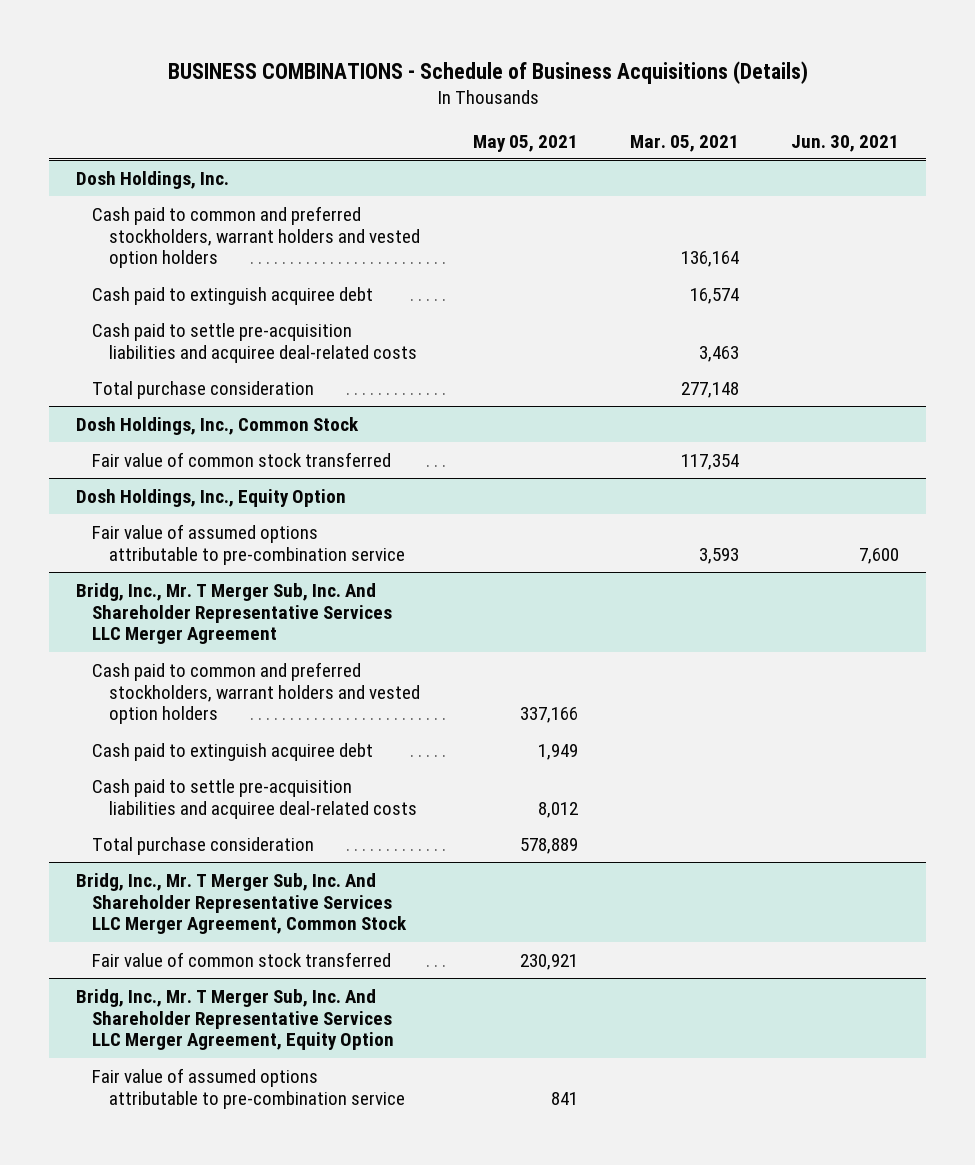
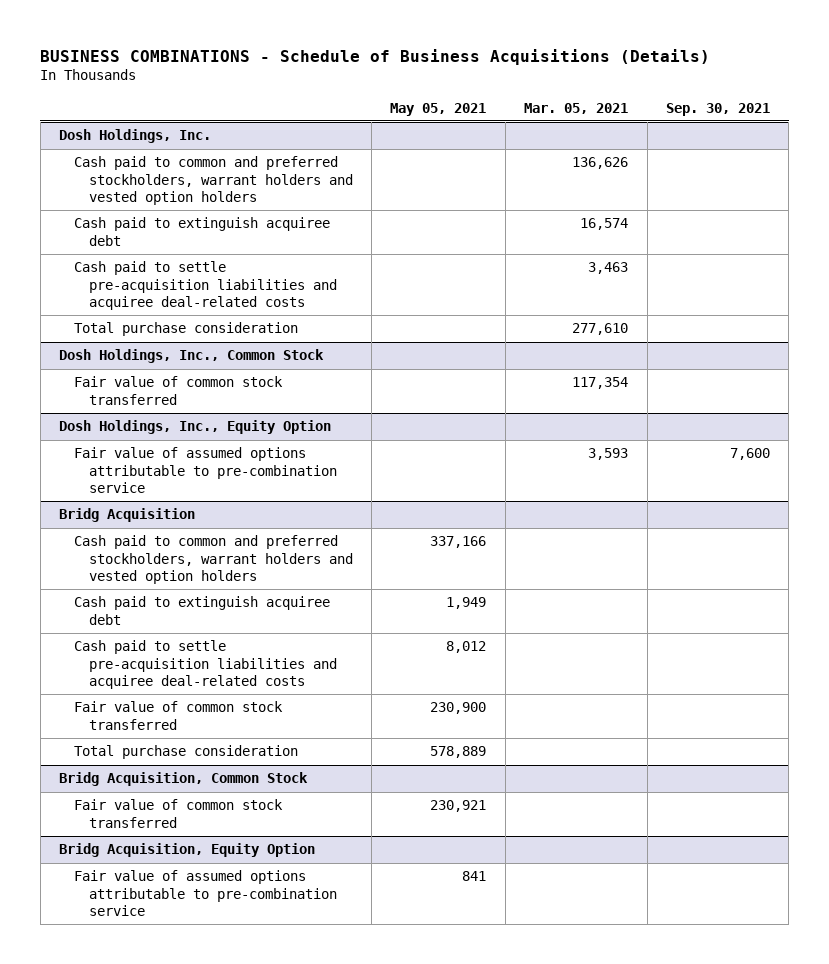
- | May 05, 2021 | Mar. 05, 2021 | Jun. 30, 2021
+ | May 05, 2021 | Mar. 05, 2021 | Sep. 30, 2021
@ Dosh Holdings, Inc.
- Cash paid to common and preferred stockholders, warrant holders and vested option holders | | 136,164 |
+ Cash paid to common and preferred stockholders, warrant holders and vested option holders | | 136,626 |
- Total purchase consideration | | 277,148 |
+ Total purchase consideration | | 277,610 |
- Bridg, Inc., Mr. T Merger Sub, Inc. And Shareholder Representative Services LLC Merger Agreement
+ Bridg Acquisition
+ Fair value of common stock transferred | 230,900 | |
- Bridg, Inc., Mr. T Merger Sub, Inc. And Shareholder Representative Services LLC Merger Agreement, Common Stock
+ Bridg Acquisition, Common Stock
- Bridg, Inc., Mr. T Merger Sub, Inc. And Shareholder Representative Services LLC Merger Agreement, Equity Option
+ Bridg Acquisition, Equity Option

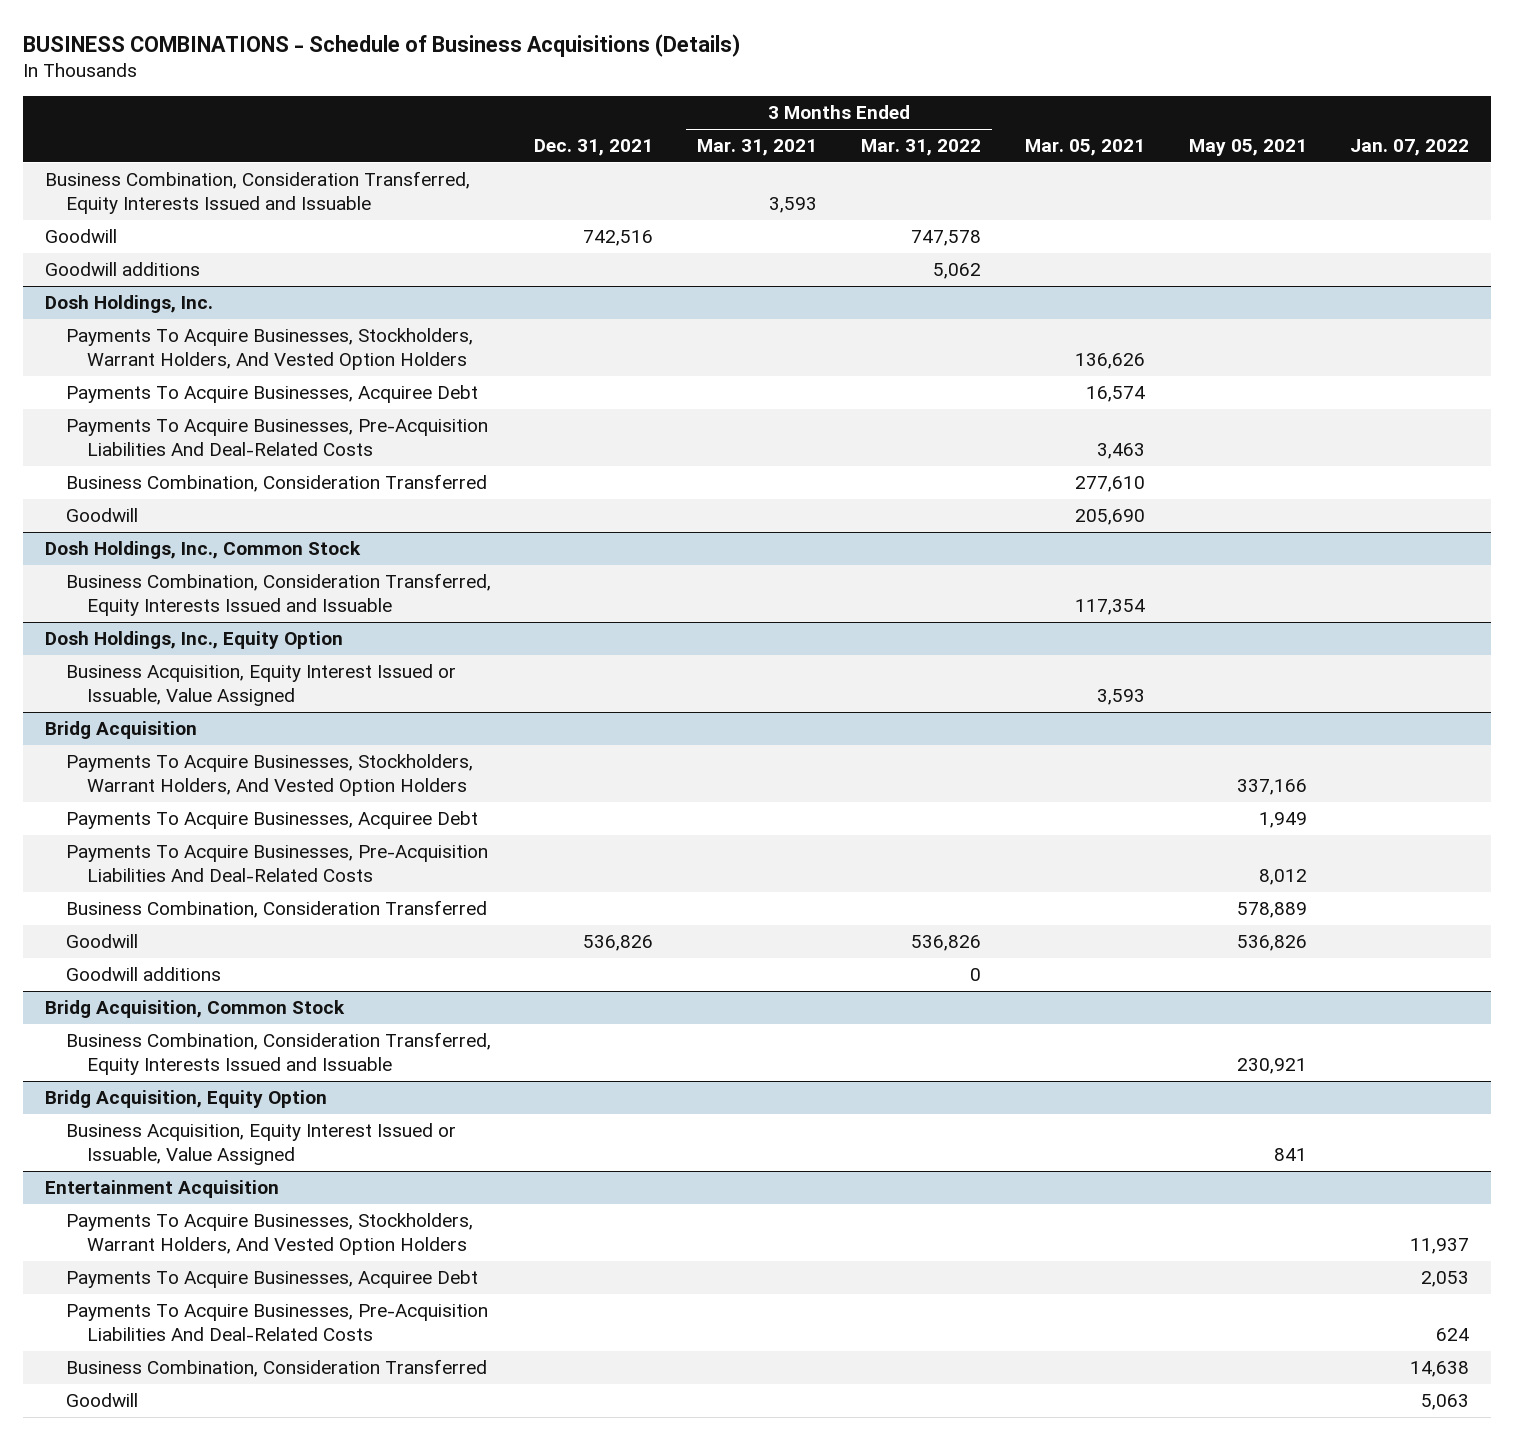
- | May 05, 2021 | Mar. 05, 2021 | Sep. 30, 2021
+ | Dec. 31, 2021 | 3 Months Ended Mar. 31, 2021 | 3 Months Ended Mar. 31, 2022 | Mar. 05, 2021 | May 05, 2021 | Jan. 07, 2022
+ Business Combination, Consideration Transferred, Equity Interests Issued and Issuable | | 3,593 | | | |
+ Goodwill | 742,516 | | 747,578 | | |
+ Goodwill additions | | | 5,062 | | |
@ Dosh Holdings, Inc.
- Cash paid to common and preferred stockholders, warrant holders and vested option holders | | 136,626 |
- Cash paid to extinguish acquiree debt | | 16,574 |
- Cash paid to settle pre-acquisition liabilities and acquiree deal-related costs | | 3,463 |
- Total purchase consideration | | 277,610 |
+ Payments To Acquire Businesses, Stockholders, Warrant Holders, And Vested Option Holders | | | | 136,626 | |
+ Payments To Acquire Businesses, Acquiree Debt | | | | 16,574 | |
+ Payments To Acquire Businesses, Pre-Acquisition Liabilities And Deal-Related Costs | | | | 3,463 | |
+ Business Combination, Consideration Transferred | | | | 277,610 | |
+ Goodwill | | | | 205,690 | |
@ Dosh Holdings, Inc., Common Stock
- Fair value of common stock transferred | | 117,354 |
+ Business Combination, Consideration Transferred, Equity Interests Issued and Issuable | | | | 117,354 | |
@ Dosh Holdings, Inc., Equity Option
- Fair value of assumed options attributable to pre-combination service | | 3,593 | 7,600
+ Business Acquisition, Equity Interest Issued or Issuable, Value Assigned | | | | 3,593 | |
@ Bridg Acquisition
- Cash paid to common and preferred stockholders, warrant holders and vested option holders | 337,166 | |
- Cash paid to extinguish acquiree debt | 1,949 | |
- Cash paid to settle pre-acquisition liabilities and acquiree deal-related costs | 8,012 | |
- Fair value of common stock transferred | 230,900 | |
- Total purchase consideration | 578,889 | |
+ Payments To Acquire Businesses, Stockholders, Warrant Holders, And Vested Option Holders | | | | | 337,166 |
+ Payments To Acquire Businesses, Acquiree Debt | | | | | 1,949 |
+ Payments To Acquire Businesses, Pre-Acquisition Liabilities And Deal-Related Costs | | | | | 8,012 |
+ Business Combination, Consideration Transferred | | | | | 578,889 |
+ Goodwill | 536,826 | | 536,826 | | 536,826 |
+ Goodwill additions | | | 0 | | |
@ Bridg Acquisition, Common Stock
- Fair value of common stock transferred | 230,921 | |
+ Business Combination, Consideration Transferred, Equity Interests Issued and Issuable | | | | | 230,921 |
@ Bridg Acquisition, Equity Option
- Fair value of assumed options attributable to pre-combination service | 841 | |
+ Business Acquisition, Equity Interest Issued or Issuable, Value Assigned | | | | | 841 |
+ Entertainment Acquisition
+ Payments To Acquire Businesses, Stockholders, Warrant Holders, And Vested Option Holders | | | | | | 11,937
+ Payments To Acquire Businesses, Acquiree Debt | | | | | | 2,053
+ Payments To Acquire Businesses, Pre-Acquisition Liabilities And Deal-Related Costs | | | | | | 624
+ Business Combination, Consideration Transferred | | | | | | 14,638
+ Goodwill | | | | | | 5,063

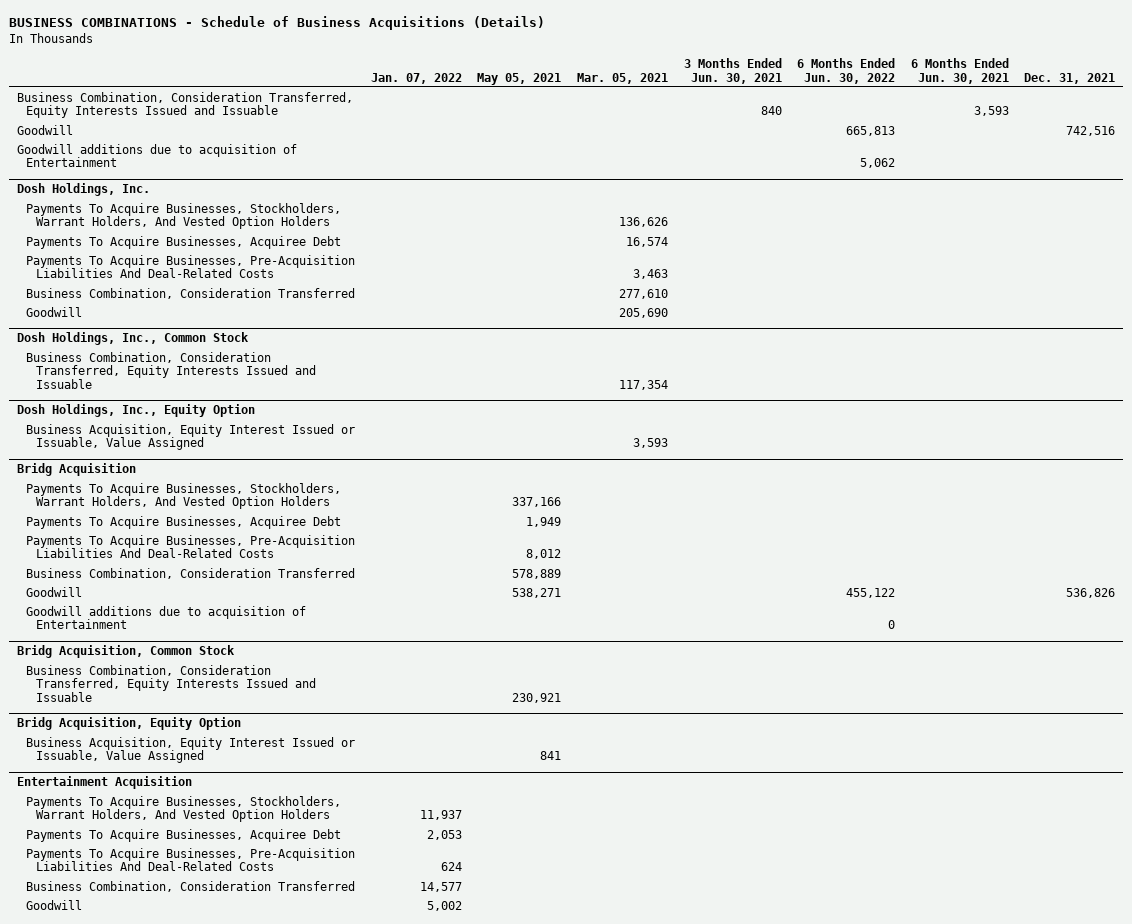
- | Dec. 31, 2021 | 3 Months Ended Mar. 31, 2021 | 3 Months Ended Mar. 31, 2022 | Mar. 05, 2021 | May 05, 2021 | Jan. 07, 2022
+ | Jan. 07, 2022 | May 05, 2021 | Mar. 05, 2021 | 3 Months Ended Jun. 30, 2021 | 6 Months Ended Jun. 30, 2022 | 6 Months Ended Jun. 30, 2021 | Dec. 31, 2021
- Goodwill additions | | | 5,062 | | |
+ Goodwill additions due to acquisition of Entertainment | | | | | 5,062 | |
@ Bridg Acquisition
- Goodwill | 536,826 | | 536,826 | | 536,826 |
- Goodwill additions | | | 0 | | |
+ Goodwill | | 538,271 | | | 455,122 | | 536,826
+ Goodwill additions due to acquisition of Entertainment | | | | | 0 | |
@ Entertainment Acquisition
- Business Combination, Consideration Transferred | | | | | | 14,638
- Goodwill | | | | | | 5,063
+ Business Combination, Consideration Transferred | 14,577 | | | | | |
+ Goodwill | 5,002 | | | | | |

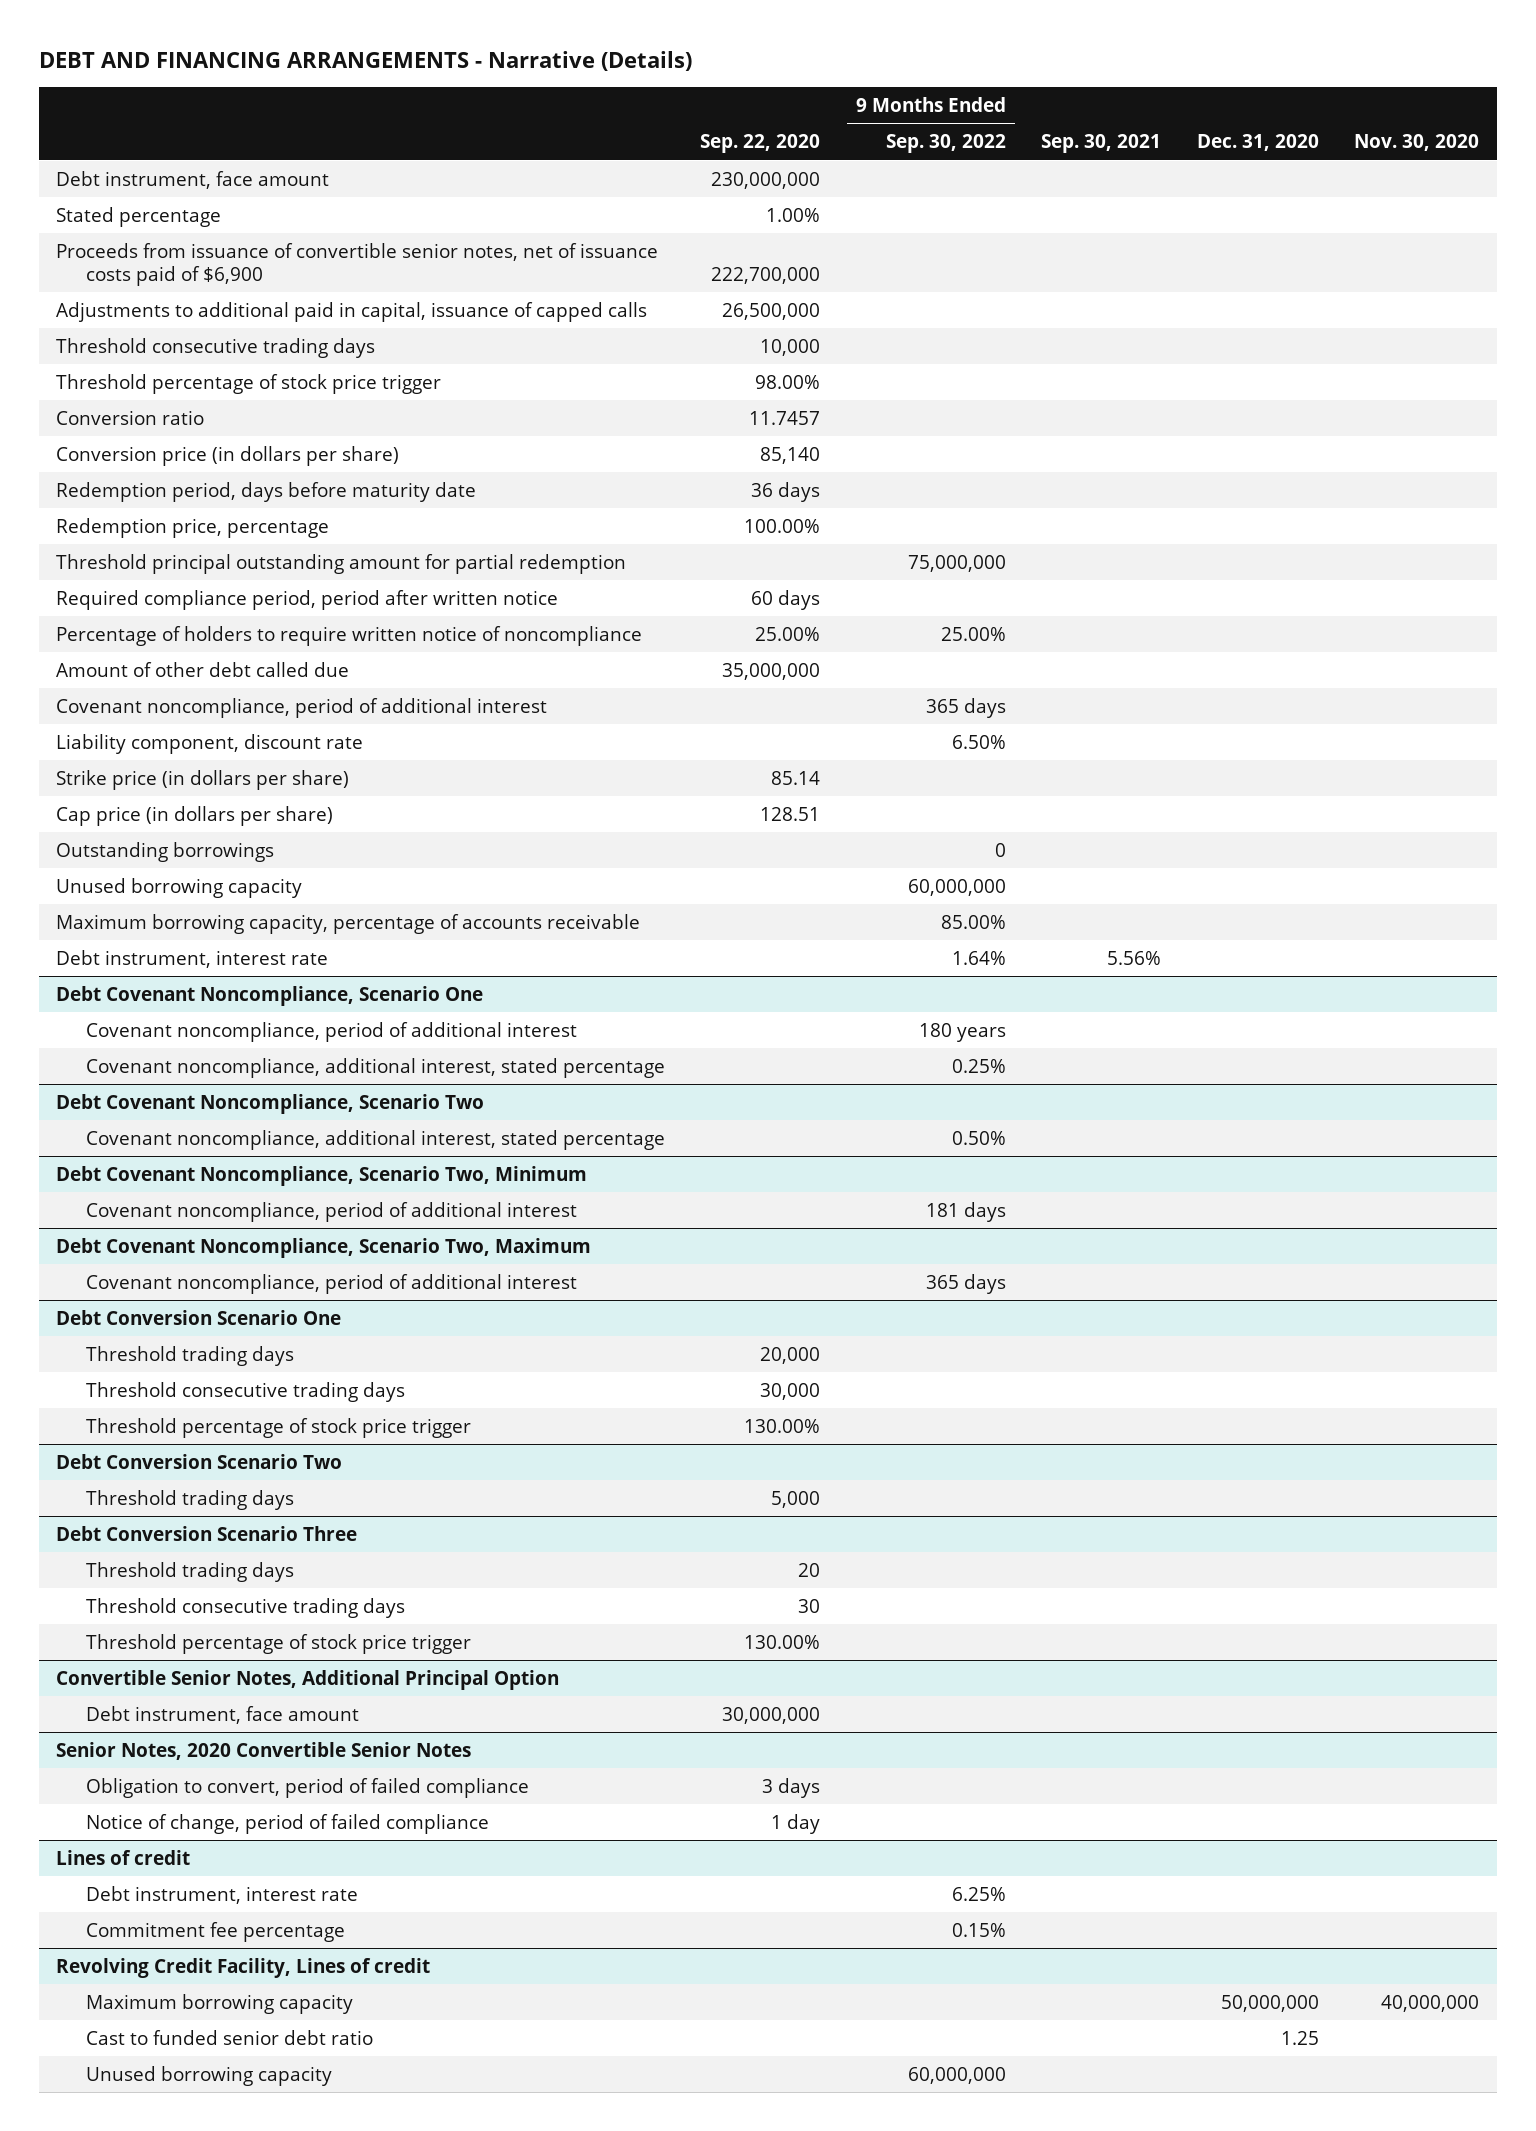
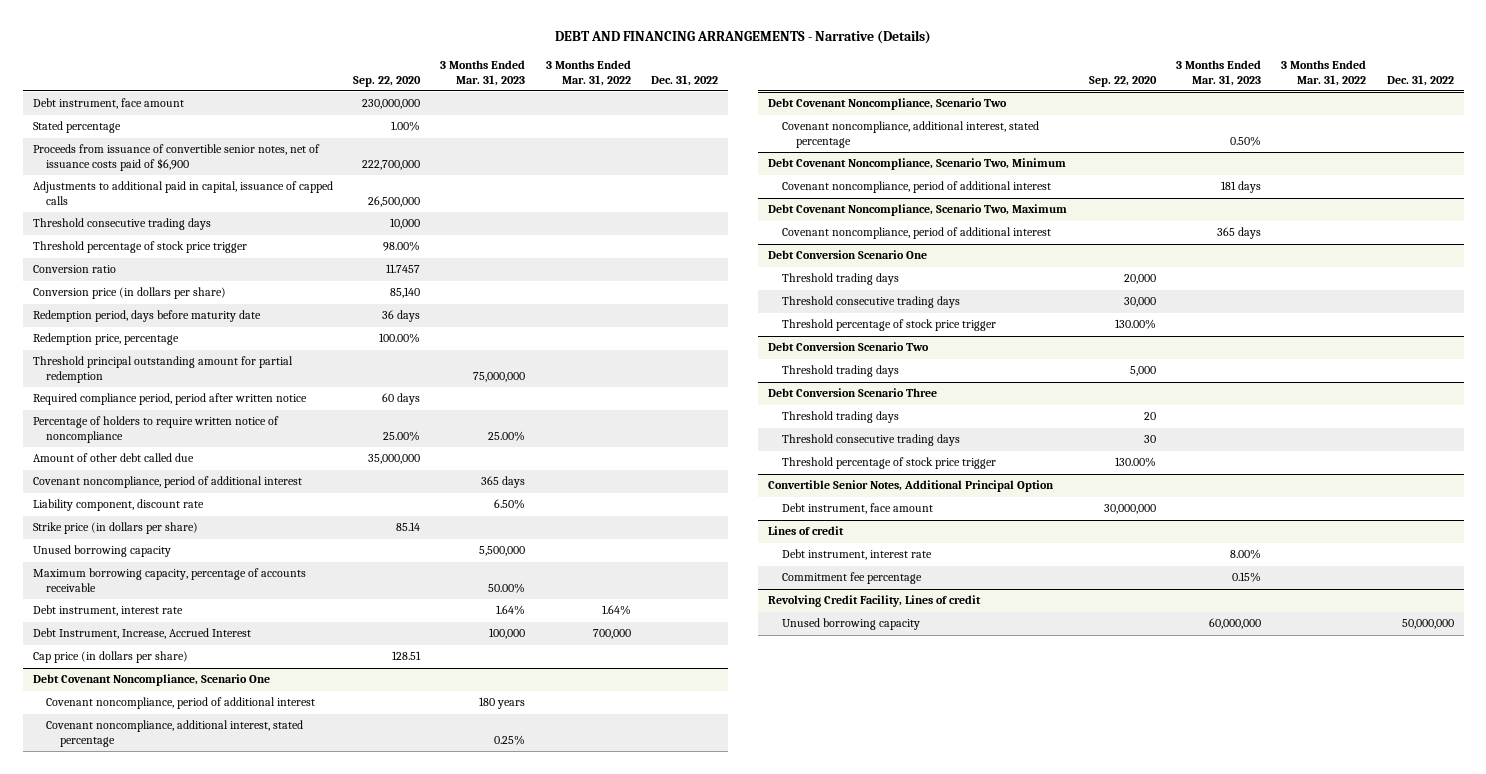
- | Sep. 22, 2020 | 9 Months Ended Sep. 30, 2022 | Sep. 30, 2021 | Dec. 31, 2020 | Nov. 30, 2020
+ | Sep. 22, 2020 | 3 Months Ended Mar. 31, 2023 | 3 Months Ended Mar. 31, 2022 | Dec. 31, 2022
- Outstanding borrowings | | 0 | | |
+ Debt Instrument, Increase, Accrued Interest | | 100,000 | 700,000 |
moved down: Cap price (in dollars per share) | 128.51 | | |
- Senior Notes, 2020 Convertible Senior Notes
- Obligation to convert, period of failed compliance | 3 days | | | |
- Notice of change, period of failed compliance | 1 day | | | |
@ Revolving Credit Facility, Lines of credit
- Maximum borrowing capacity | | | | 50,000,000 | 40,000,000
- Cast to funded senior debt ratio | | | | 1.25 |

